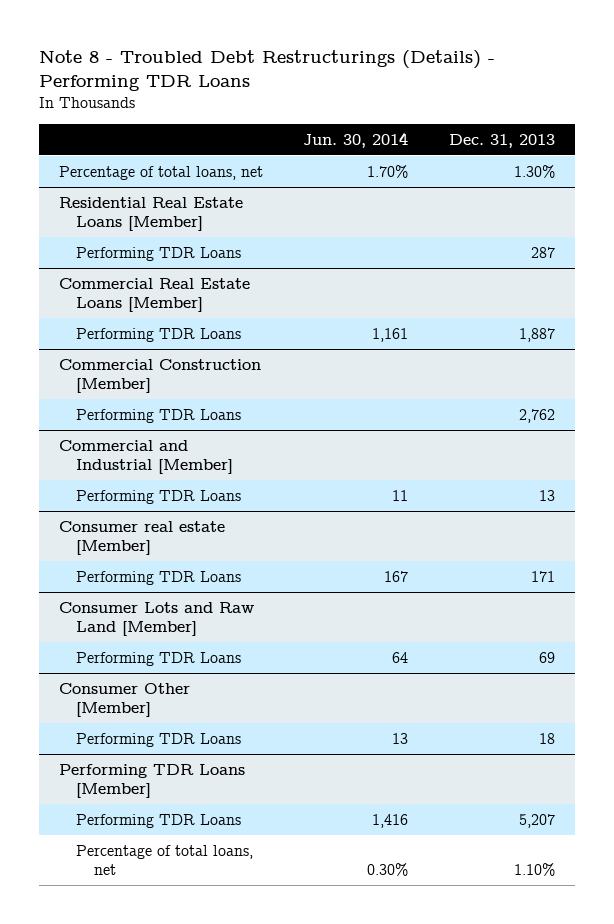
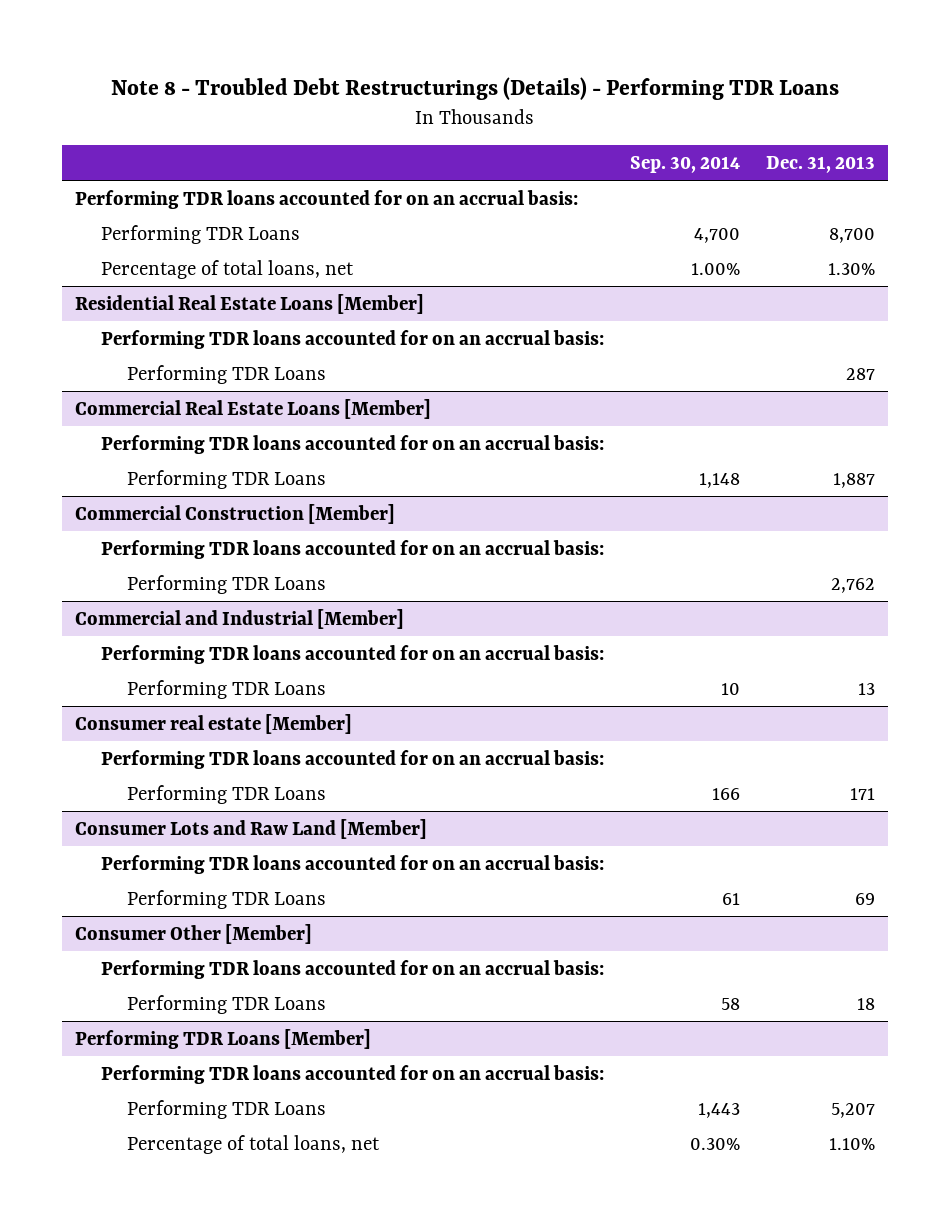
- | Jun. 30, 2014 | Dec. 31, 2013
+ | Sep. 30, 2014 | Dec. 31, 2013
+ Performing TDR loans accounted for on an accrual basis:
+ Performing TDR Loans | 4,700 | 8,700
@ Residential Real Estate Loans [Member]
+ Performing TDR loans accounted for on an accrual basis:
@ Commercial Real Estate Loans [Member]
+ Performing TDR loans accounted for on an accrual basis:
@ Commercial Construction [Member]
+ Performing TDR loans accounted for on an accrual basis:
@ Commercial and Industrial [Member]
+ Performing TDR loans accounted for on an accrual basis:
@ Consumer real estate [Member]
+ Performing TDR loans accounted for on an accrual basis:
@ Consumer Lots and Raw Land [Member]
+ Performing TDR loans accounted for on an accrual basis:
@ Consumer Other [Member]
+ Performing TDR loans accounted for on an accrual basis:
@ Performing TDR Loans [Member]
+ Performing TDR loans accounted for on an accrual basis:

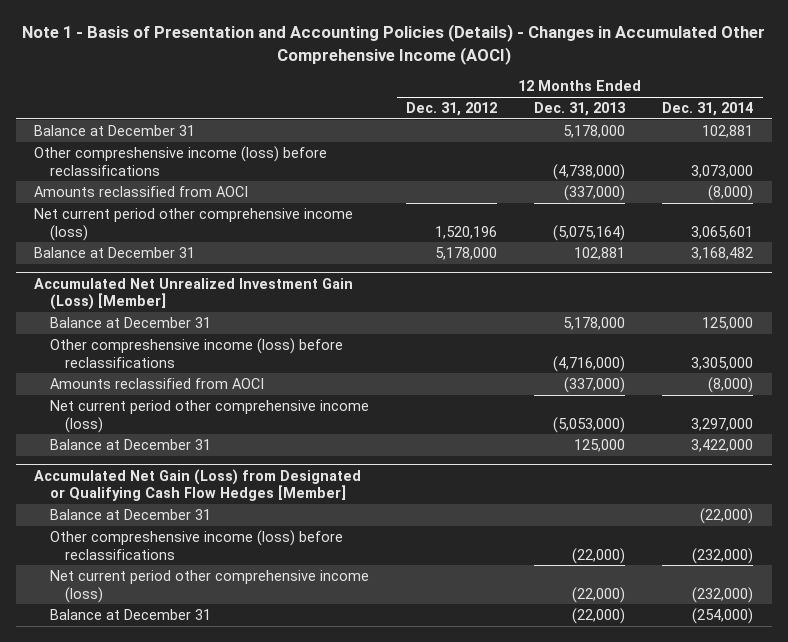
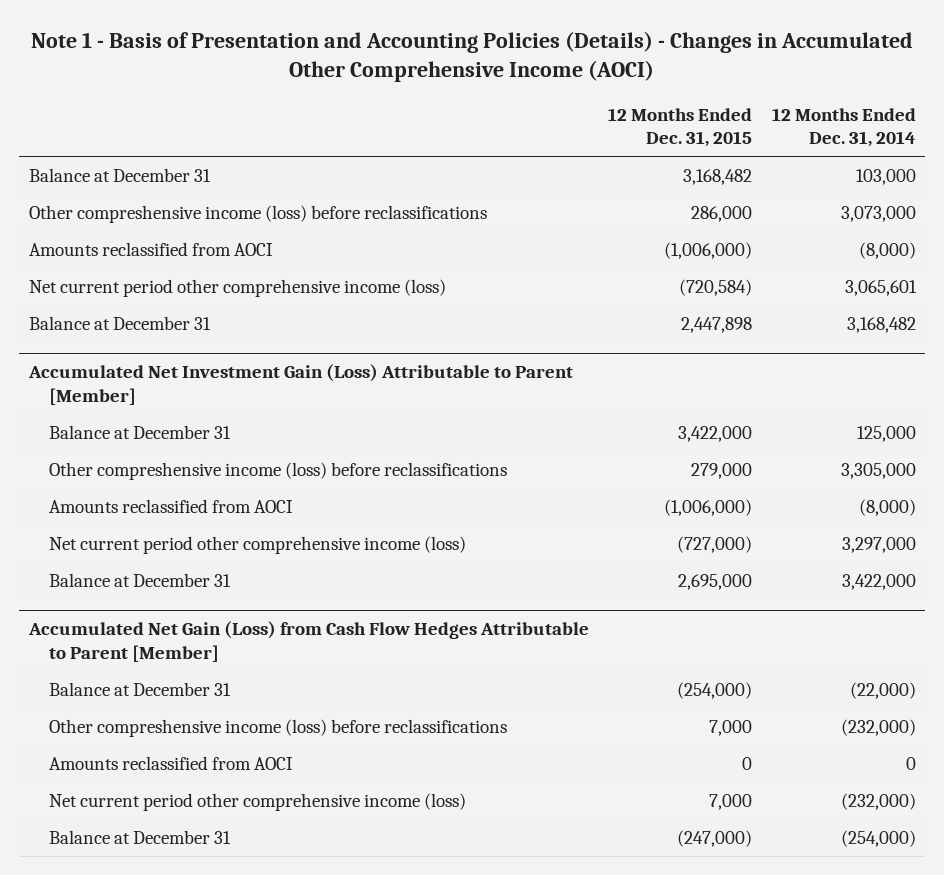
- | 12 Months Ended Dec. 31, 2012 | 12 Months Ended Dec. 31, 2013 | 12 Months Ended Dec. 31, 2014
+ | 12 Months Ended Dec. 31, 2015 | 12 Months Ended Dec. 31, 2014
- Balance at December 31 | | 5,178,000 | 102,881
+ Balance at December 31 | 3,168,482 | 103,000
- Accumulated Net Unrealized Investment Gain (Loss) [Member]
+ Accumulated Net Investment Gain (Loss) Attributable to Parent [Member]
- Accumulated Net Gain (Loss) from Designated or Qualifying Cash Flow Hedges [Member]
+ Accumulated Net Gain (Loss) from Cash Flow Hedges Attributable to Parent [Member]
+ Amounts reclassified from AOCI | 0 | 0

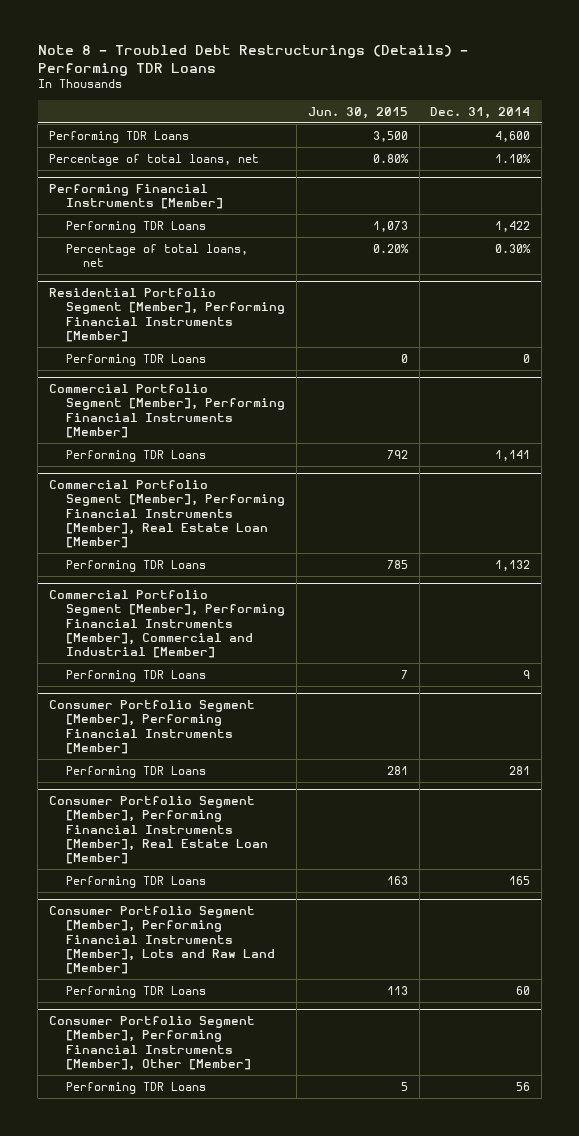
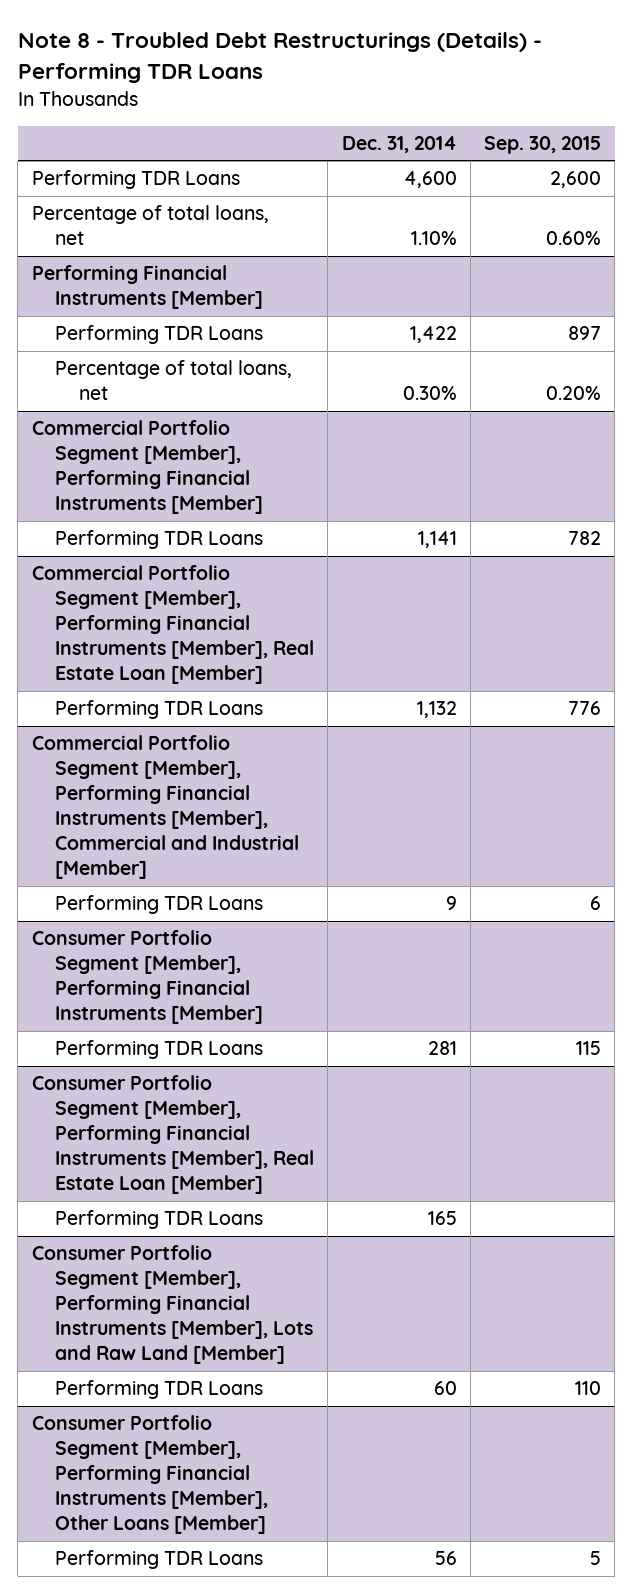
- | Jun. 30, 2015 | Dec. 31, 2014
+ | Dec. 31, 2014 | Sep. 30, 2015
- Residential Portfolio Segment [Member], Performing Financial Instruments [Member]
- Performing TDR Loans | 0 | 0
- Consumer Portfolio Segment [Member], Performing Financial Instruments [Member], Other [Member]
+ Consumer Portfolio Segment [Member], Performing Financial Instruments [Member], Other Loans [Member]

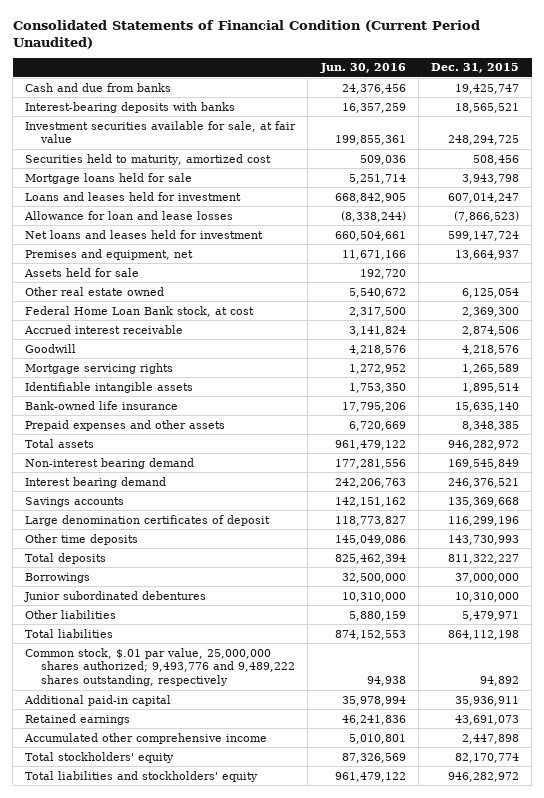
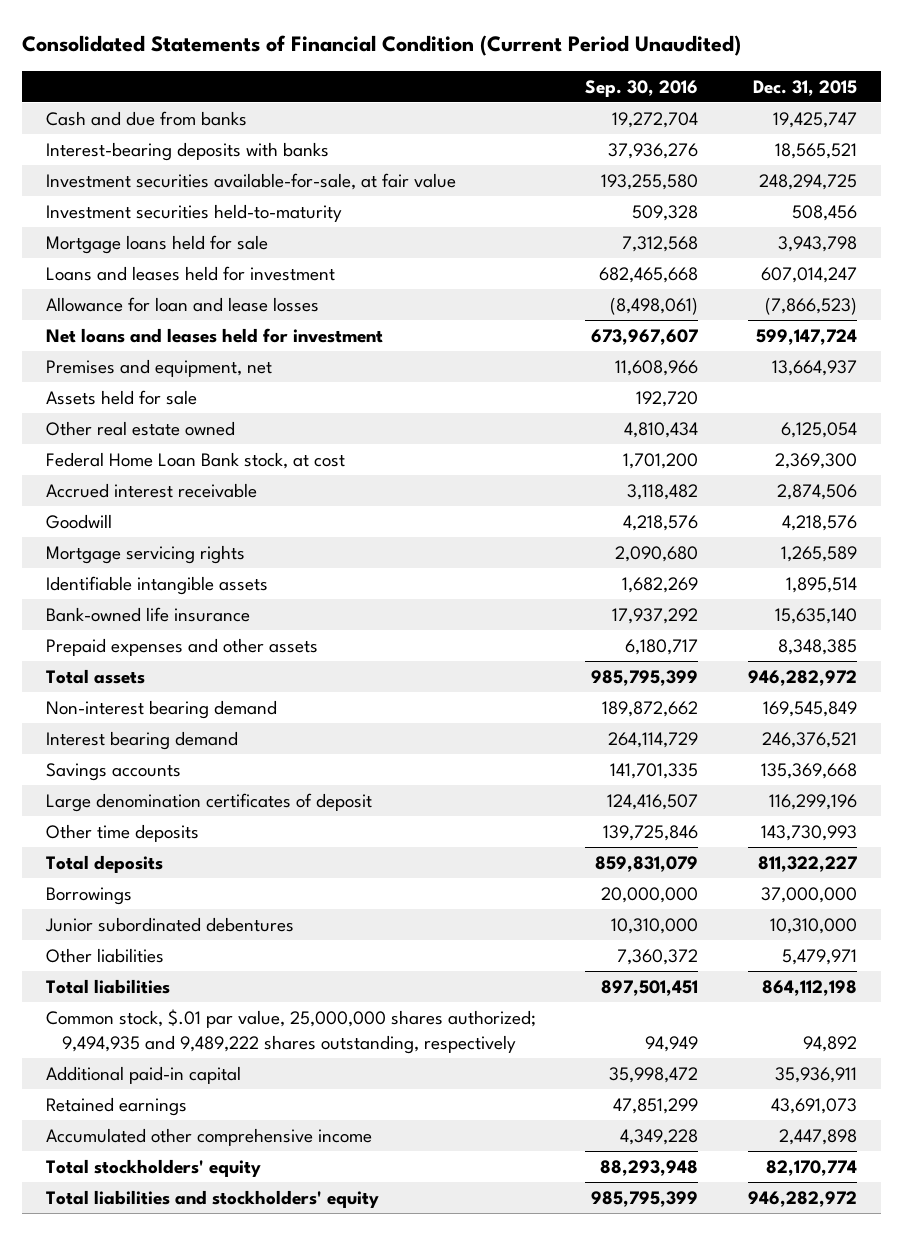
- | Jun. 30, 2016 | Dec. 31, 2015
+ | Sep. 30, 2016 | Dec. 31, 2015
- Investment securities available for sale, at fair value | 199,855,361 | 248,294,725
- Securities held to maturity, amortized cost | 509,036 | 508,456
+ Investment securities available-for-sale, at fair value | 193,255,580 | 248,294,725
+ Investment securities held-to-maturity | 509,328 | 508,456
- Common stock, $.01 par value, 25,000,000 shares authorized; 9,493,776 and 9,489,222 shares outstanding, respectively | 94,938 | 94,892
+ Common stock, $.01 par value, 25,000,000 shares authorized; 9,494,935 and 9,489,222 shares outstanding, respectively | 94,949 | 94,892

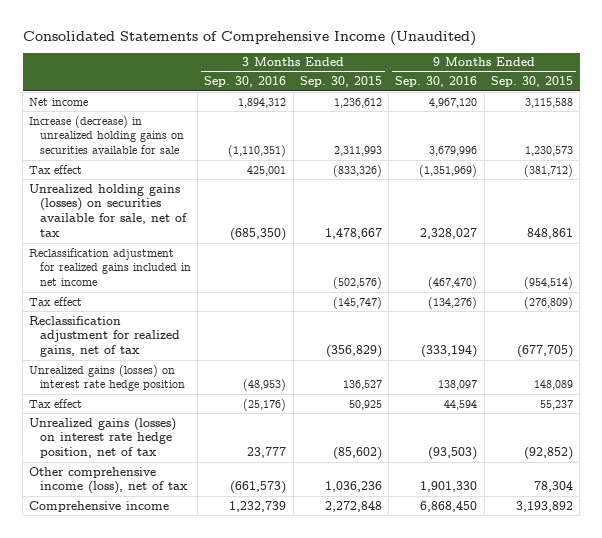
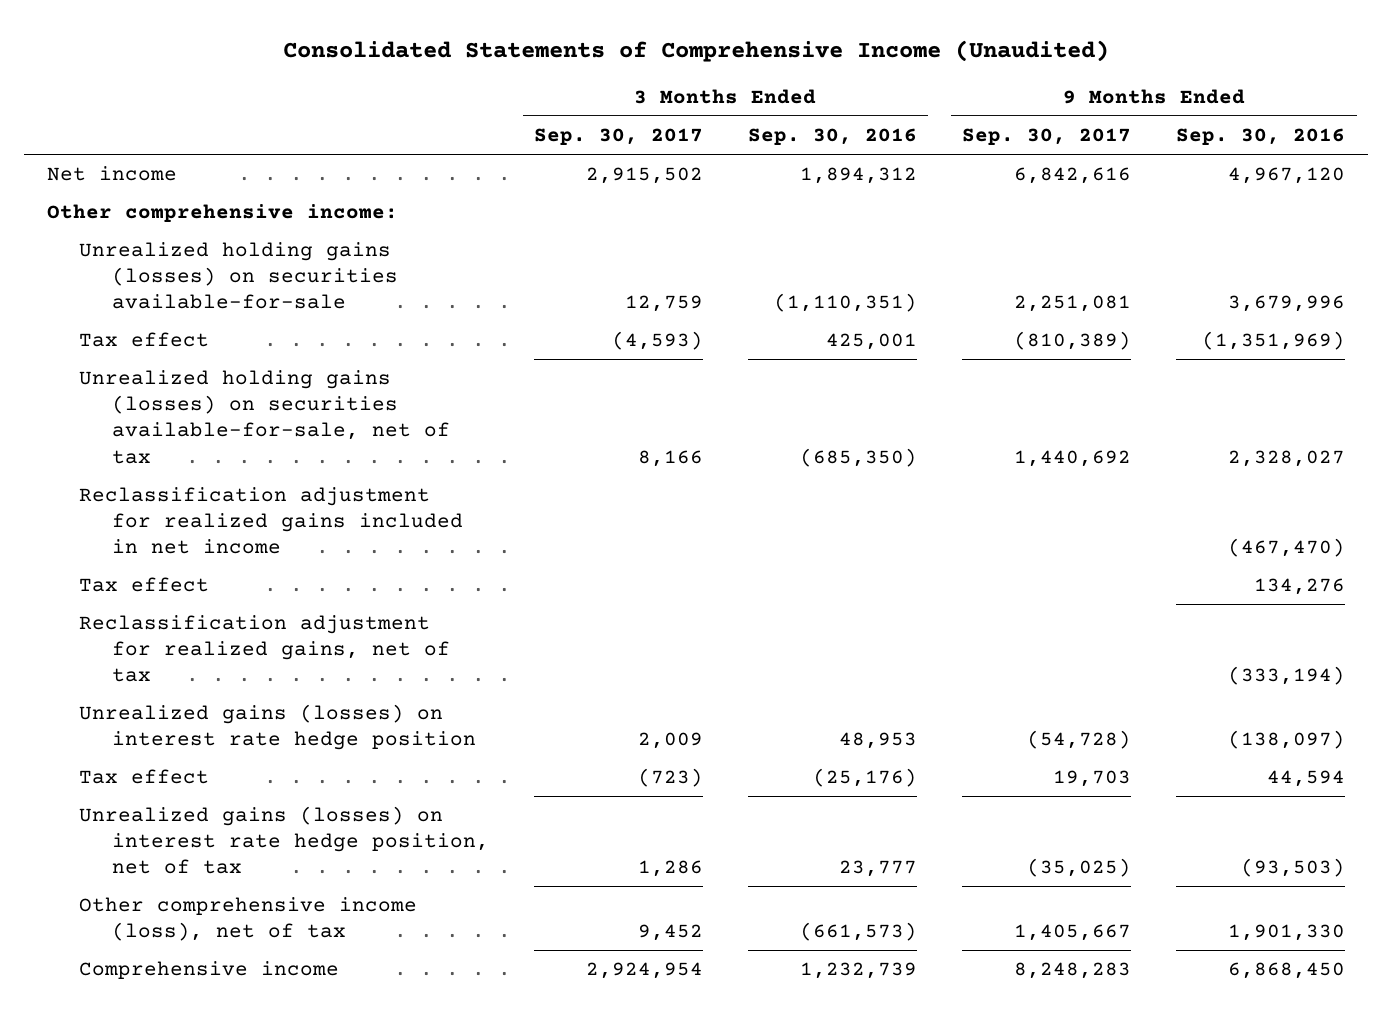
- | 3 Months Ended Sep. 30, 2016 | 3 Months Ended Sep. 30, 2015 | 9 Months Ended Sep. 30, 2016 | 9 Months Ended Sep. 30, 2015
+ | 3 Months Ended Sep. 30, 2017 | 3 Months Ended Sep. 30, 2016 | 9 Months Ended Sep. 30, 2017 | 9 Months Ended Sep. 30, 2016
- Increase (decrease) in unrealized holding gains on securities available for sale | (1,110,351) | 2,311,993 | 3,679,996 | 1,230,573
+ Other comprehensive income:
+ Unrealized holding gains (losses) on securities available-for-sale | 12,759 | (1,110,351) | 2,251,081 | 3,679,996
- Unrealized holding gains (losses) on securities available for sale, net of tax | (685,350) | 1,478,667 | 2,328,027 | 848,861
+ Unrealized holding gains (losses) on securities available-for-sale, net of tax | 8,166 | (685,350) | 1,440,692 | 2,328,027
- Tax effect | | (145,747) | (134,276) | (276,809)
+ Tax effect | | | | 134,276
- Unrealized gains (losses) on interest rate hedge position | (48,953) | 136,527 | 138,097 | 148,089
+ Unrealized gains (losses) on interest rate hedge position | 2,009 | 48,953 | (54,728) | (138,097)

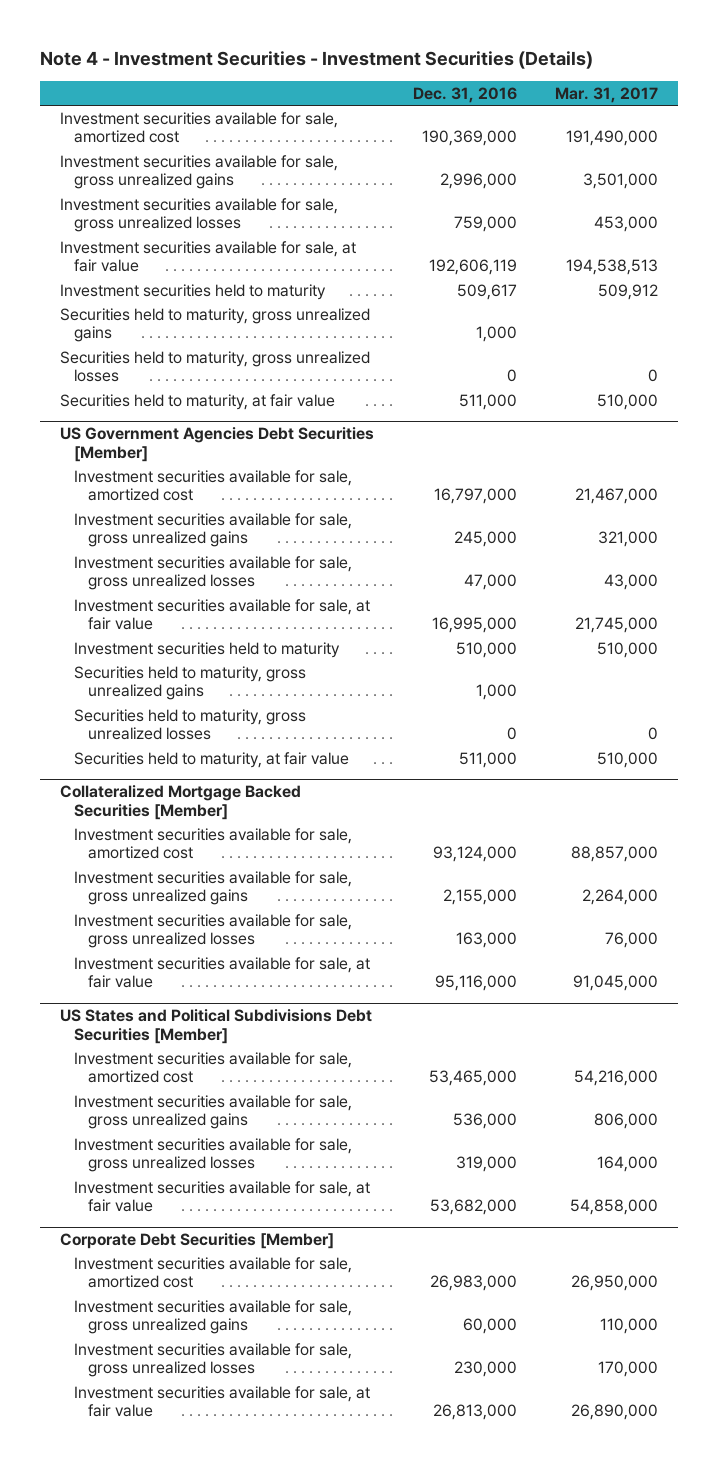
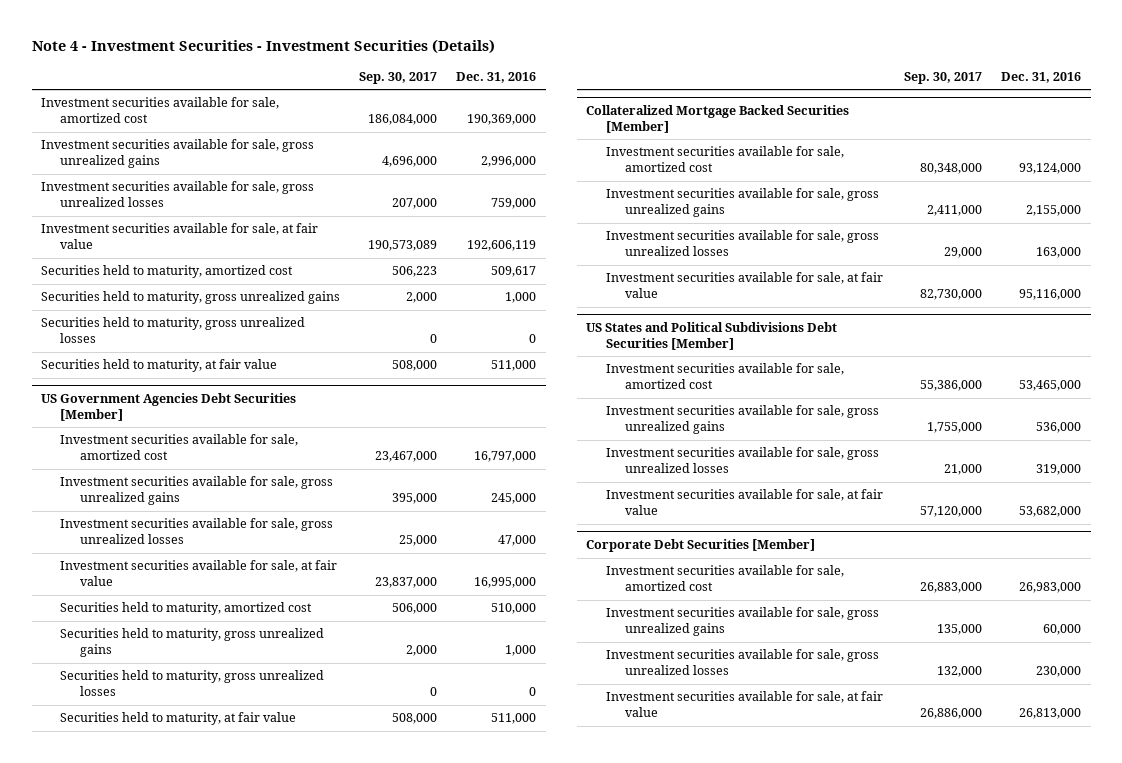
- | Dec. 31, 2016 | Mar. 31, 2017
+ | Sep. 30, 2017 | Dec. 31, 2016
- Investment securities held to maturity | 509,617 | 509,912
+ Securities held to maturity, amortized cost | 506,223 | 509,617
@ US Government Agencies Debt Securities [Member]
- Investment securities held to maturity | 510,000 | 510,000
+ Securities held to maturity, amortized cost | 506,000 | 510,000

